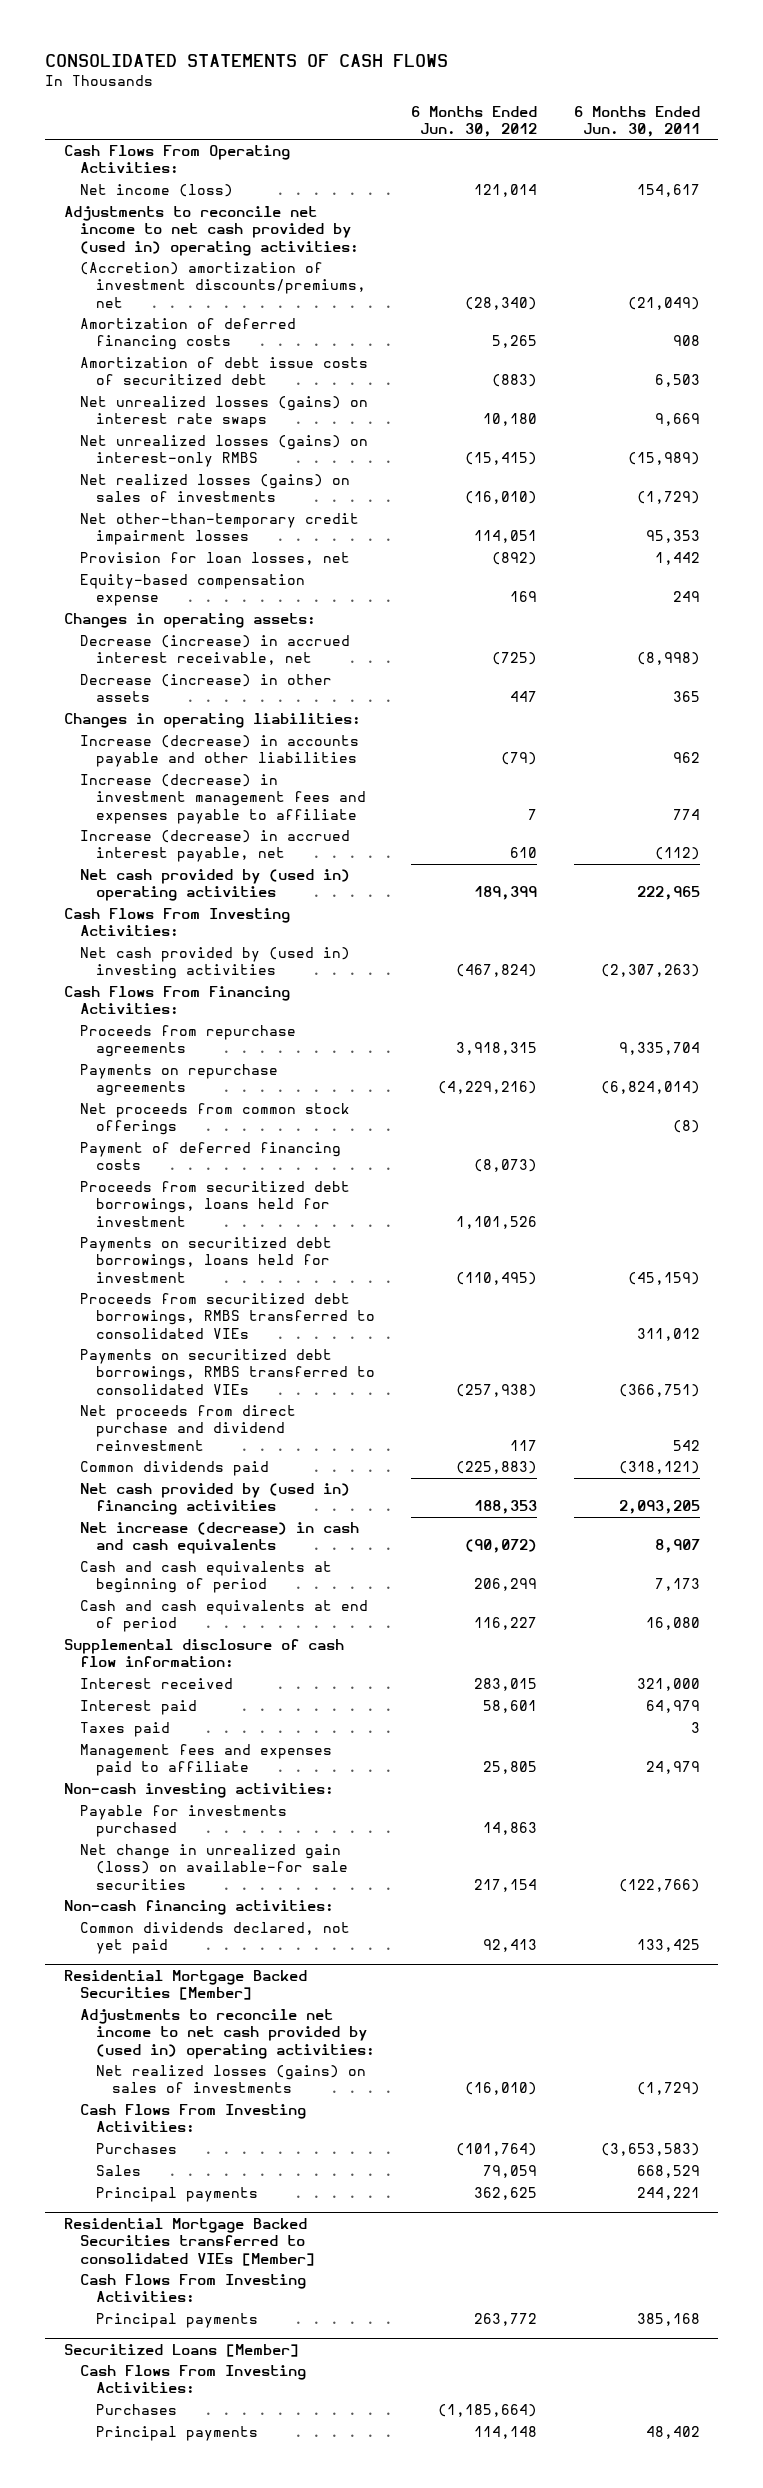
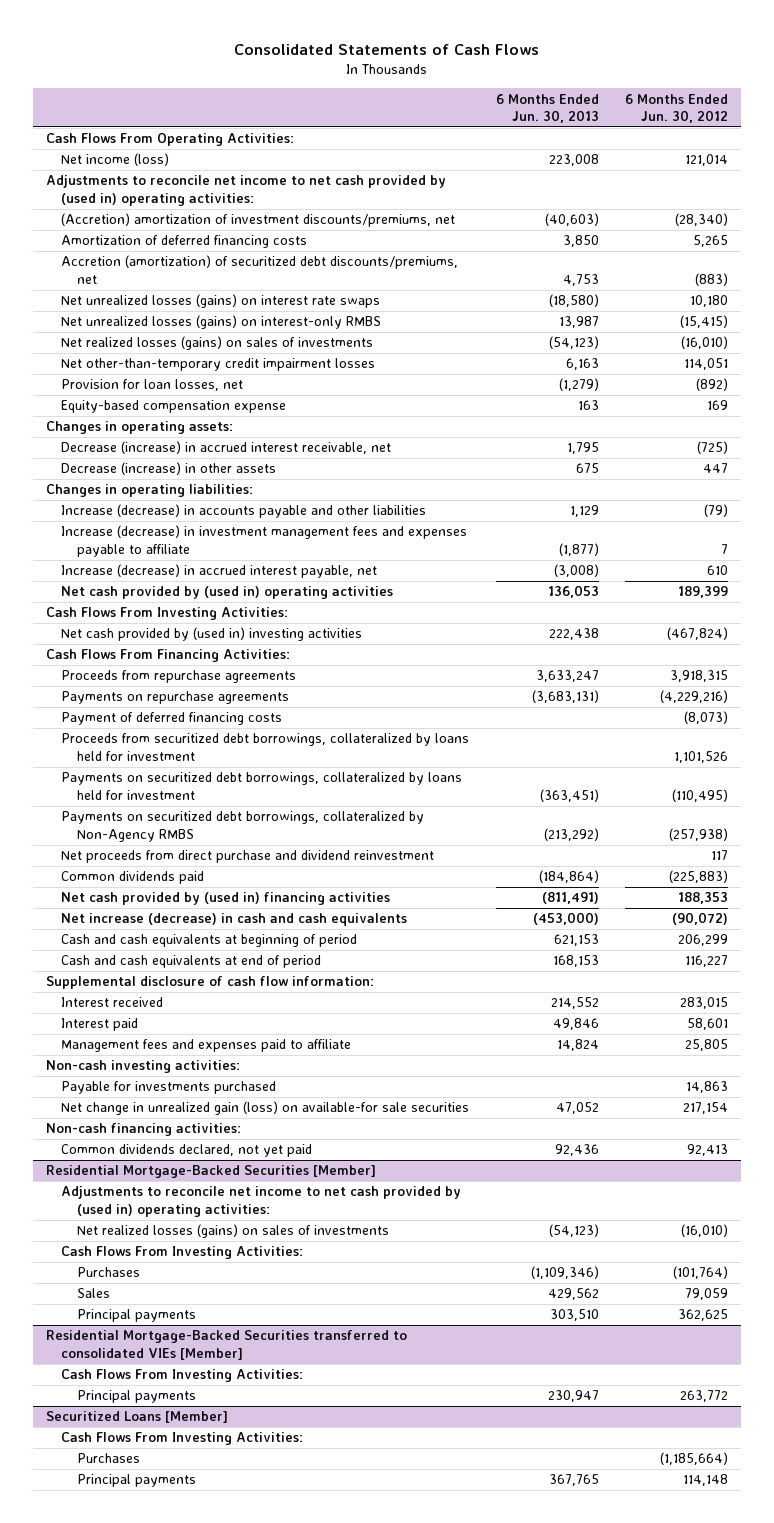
- CONSOLIDATED STATEMENTS OF CASH FLOWS
+ Consolidated Statements of Cash Flows
- | 6 Months Ended Jun. 30, 2012 | 6 Months Ended Jun. 30, 2011
+ | 6 Months Ended Jun. 30, 2013 | 6 Months Ended Jun. 30, 2012
- Amortization of debt issue costs of securitized debt | (883) | 6,503
+ Accretion (amortization) of securitized debt discounts/premiums, net | 4,753 | (883)
- Net proceeds from common stock offerings | | (8)
- Proceeds from securitized debt borrowings, loans held for investment | 1,101,526 |
- Payments on securitized debt borrowings, loans held for investment | (110,495) | (45,159)
- Proceeds from securitized debt borrowings, RMBS transferred to consolidated VIEs | | 311,012
- Payments on securitized debt borrowings, RMBS transferred to consolidated VIEs | (257,938) | (366,751)
+ Proceeds from securitized debt borrowings, collateralized by loans held for investment | | 1,101,526
+ Payments on securitized debt borrowings, collateralized by loans held for investment | (363,451) | (110,495)
+ Payments on securitized debt borrowings, collateralized by Non-Agency RMBS | (213,292) | (257,938)
- Taxes paid | | 3
- Residential Mortgage Backed Securities [Member]
+ Residential Mortgage-Backed Securities [Member]
- Residential Mortgage Backed Securities transferred to consolidated VIEs [Member]
+ Residential Mortgage-Backed Securities transferred to consolidated VIEs [Member]

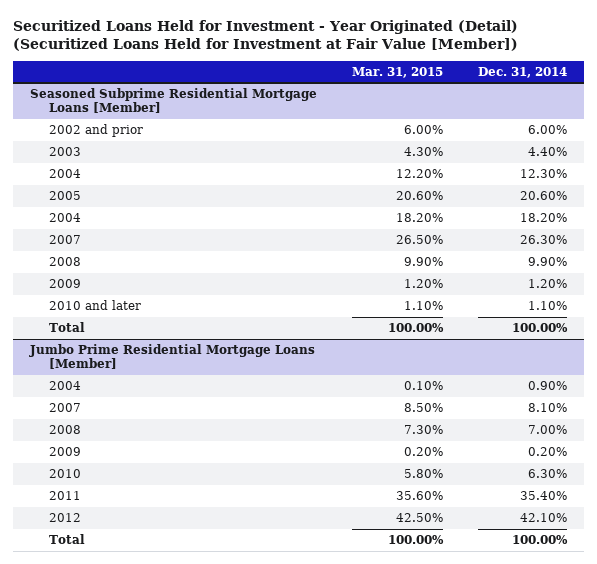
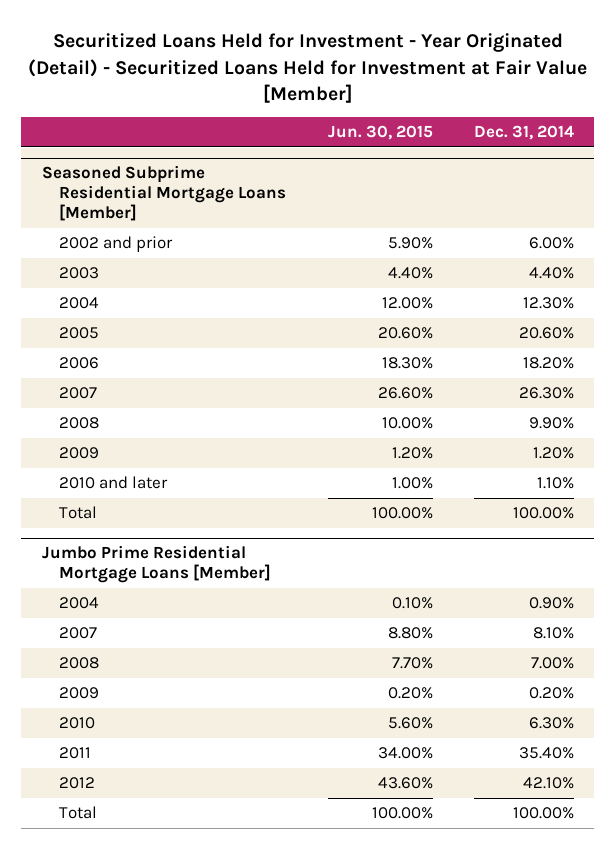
- Securitized Loans Held for Investment - Year Originated (Detail) (Securitized Loans Held for Investment at Fair Value [Member])
+ Securitized Loans Held for Investment - Year Originated (Detail) - Securitized Loans Held for Investment at Fair Value [Member]
- | Mar. 31, 2015 | Dec. 31, 2014
+ | Jun. 30, 2015 | Dec. 31, 2014
@ Seasoned Subprime Residential Mortgage Loans [Member]
- 2004 | 18.20% | 18.20%
+ 2006 | 18.30% | 18.20%

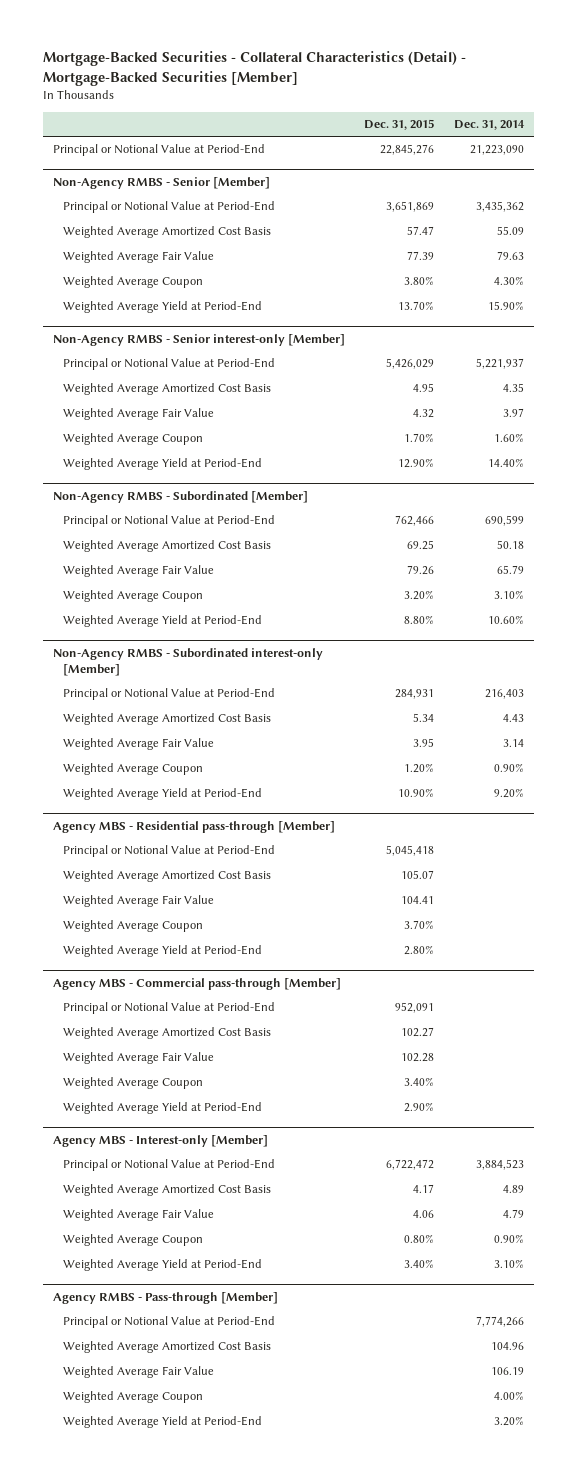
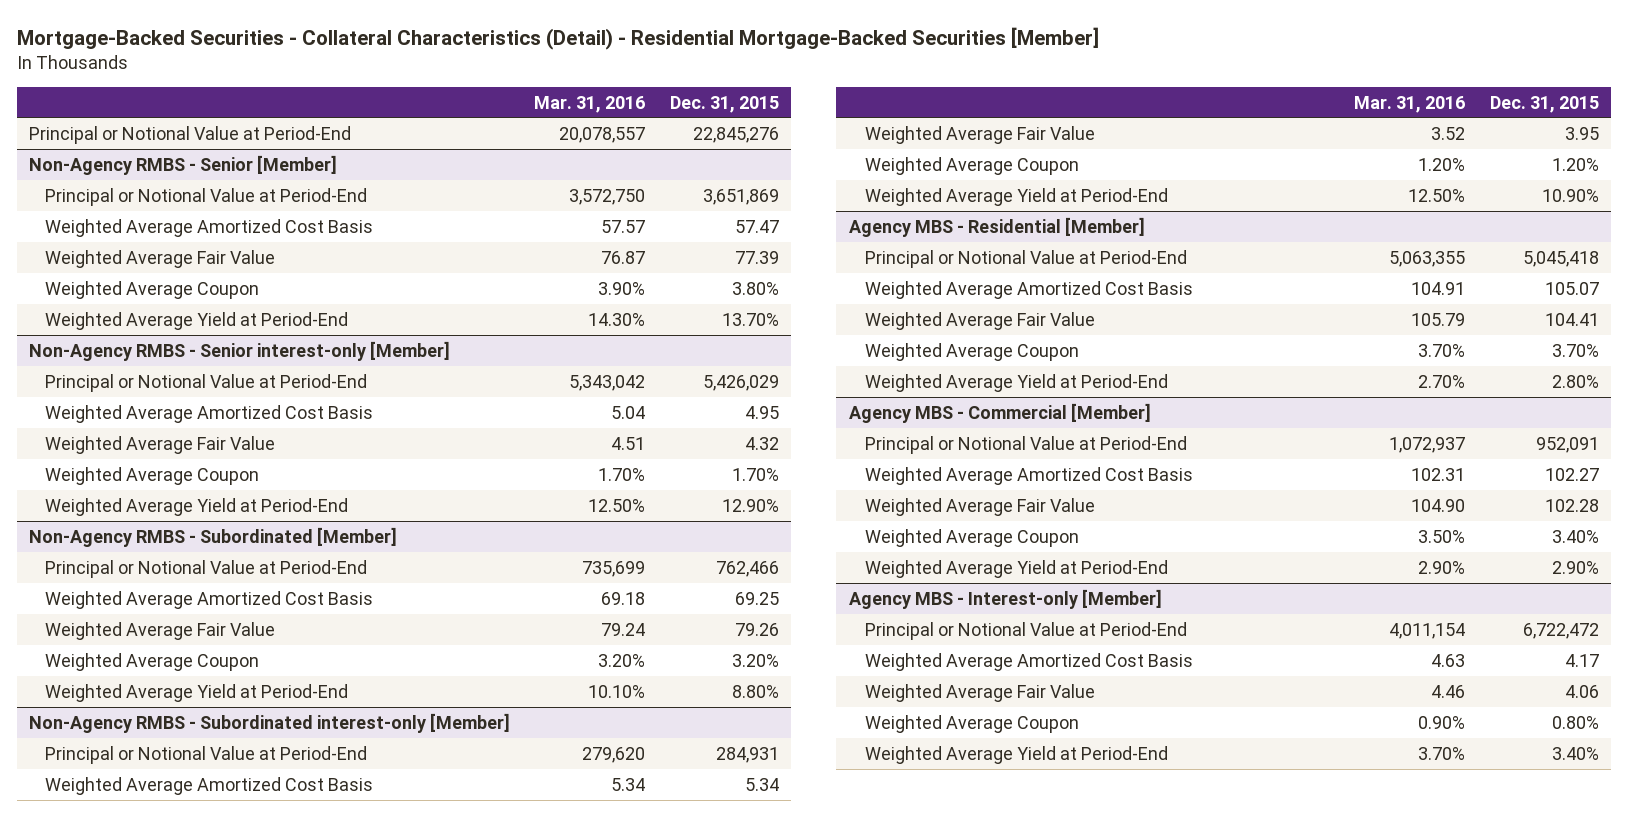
- Mortgage-Backed Securities - Collateral Characteristics (Detail) - Mortgage-Backed Securities [Member]
+ Mortgage-Backed Securities - Collateral Characteristics (Detail) - Residential Mortgage-Backed Securities [Member]
- | Dec. 31, 2015 | Dec. 31, 2014
+ | Mar. 31, 2016 | Dec. 31, 2015
- Agency MBS - Residential pass-through [Member]
+ Agency MBS - Residential [Member]
- Agency MBS - Commercial pass-through [Member]
+ Agency MBS - Commercial [Member]
- Agency RMBS - Pass-through [Member]
- Principal or Notional Value at Period-End | | 7,774,266
- Weighted Average Amortized Cost Basis | | 104.96
- Weighted Average Fair Value | | 106.19
- Weighted Average Coupon | | 4.00%
- Weighted Average Yield at Period-End | | 3.20%

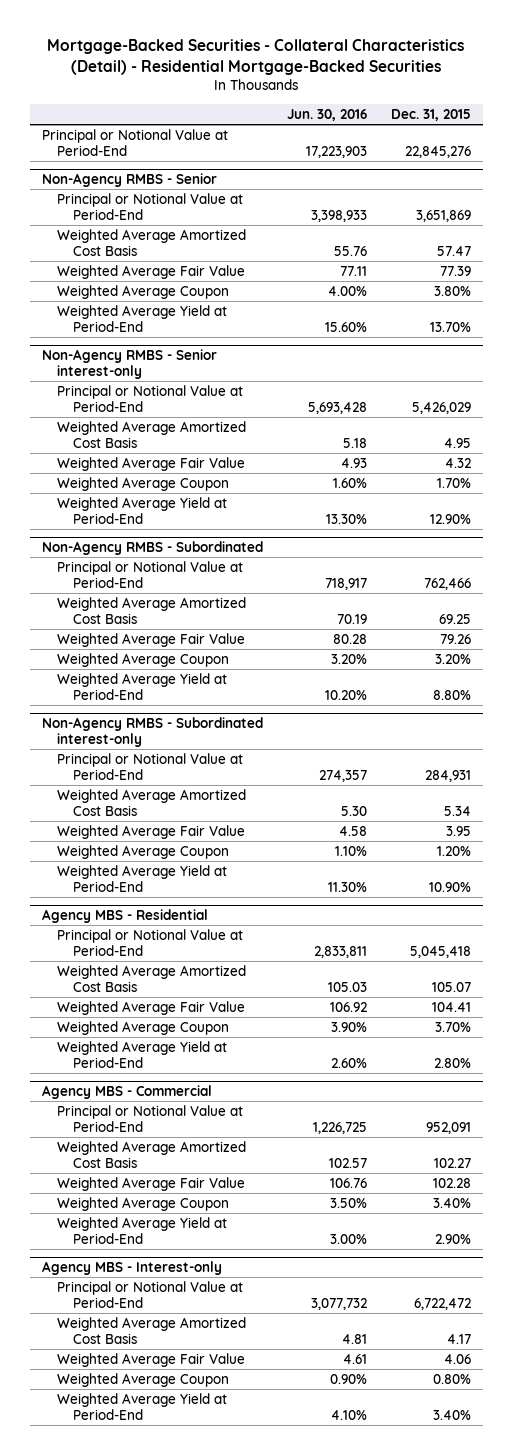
- Mortgage-Backed Securities - Collateral Characteristics (Detail) - Residential Mortgage-Backed Securities [Member]
+ Mortgage-Backed Securities - Collateral Characteristics (Detail) - Residential Mortgage-Backed Securities
- | Mar. 31, 2016 | Dec. 31, 2015
+ | Jun. 30, 2016 | Dec. 31, 2015
- Non-Agency RMBS - Senior [Member]
+ Non-Agency RMBS - Senior
- Non-Agency RMBS - Senior interest-only [Member]
+ Non-Agency RMBS - Senior interest-only
- Non-Agency RMBS - Subordinated [Member]
+ Non-Agency RMBS - Subordinated
- Non-Agency RMBS - Subordinated interest-only [Member]
+ Non-Agency RMBS - Subordinated interest-only
- Agency MBS - Residential [Member]
+ Agency MBS - Residential
- Agency MBS - Commercial [Member]
+ Agency MBS - Commercial
- Agency MBS - Interest-only [Member]
+ Agency MBS - Interest-only

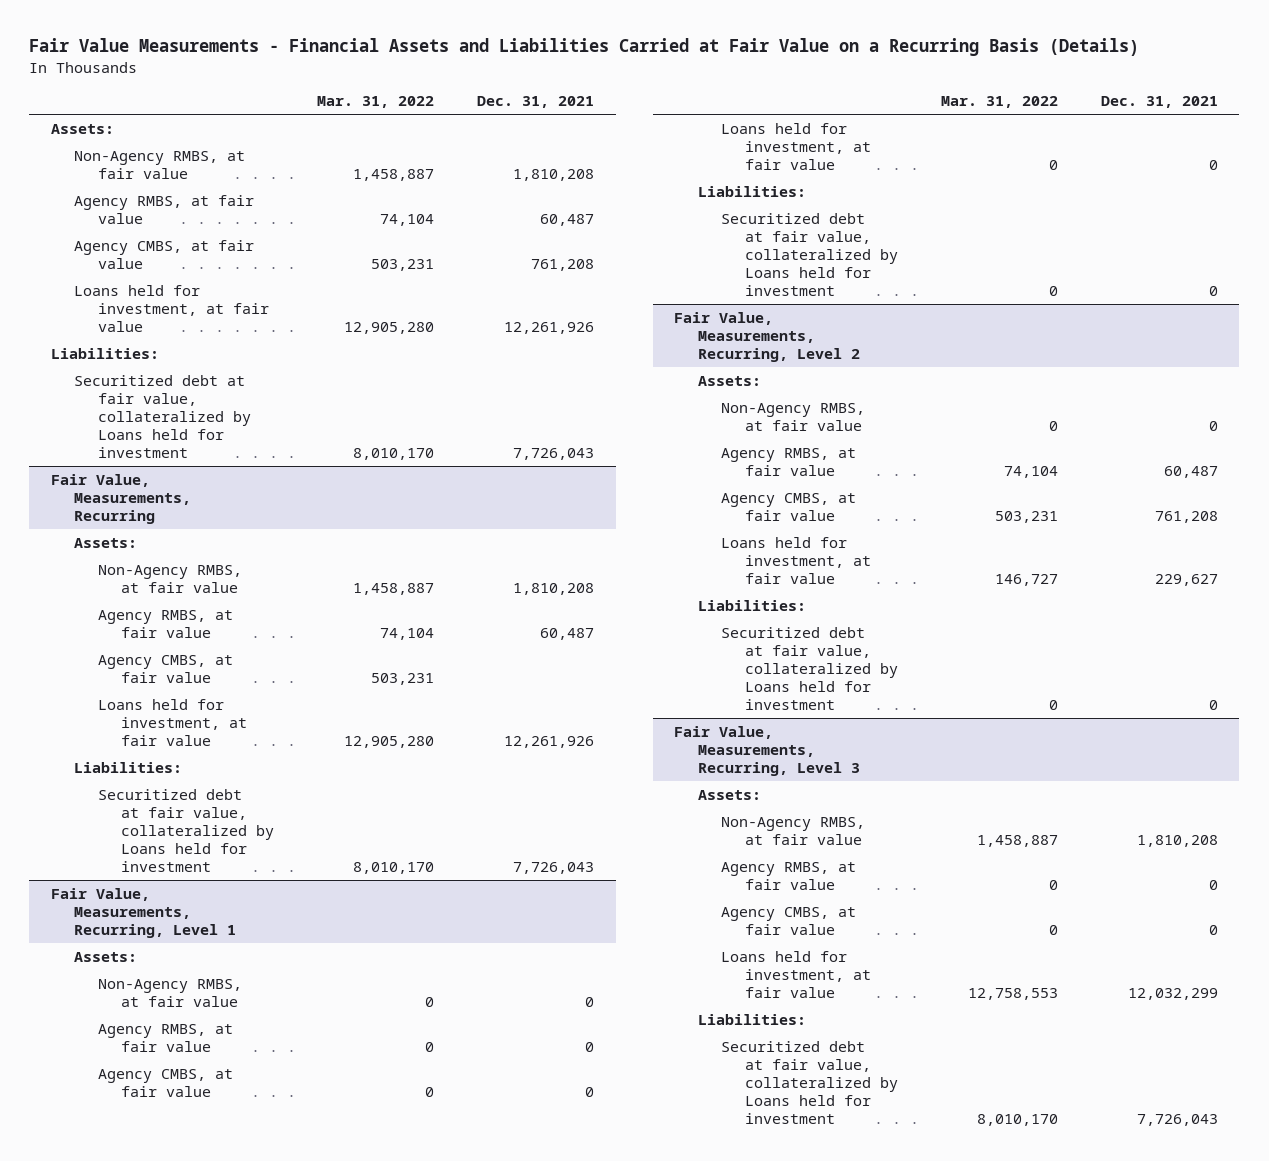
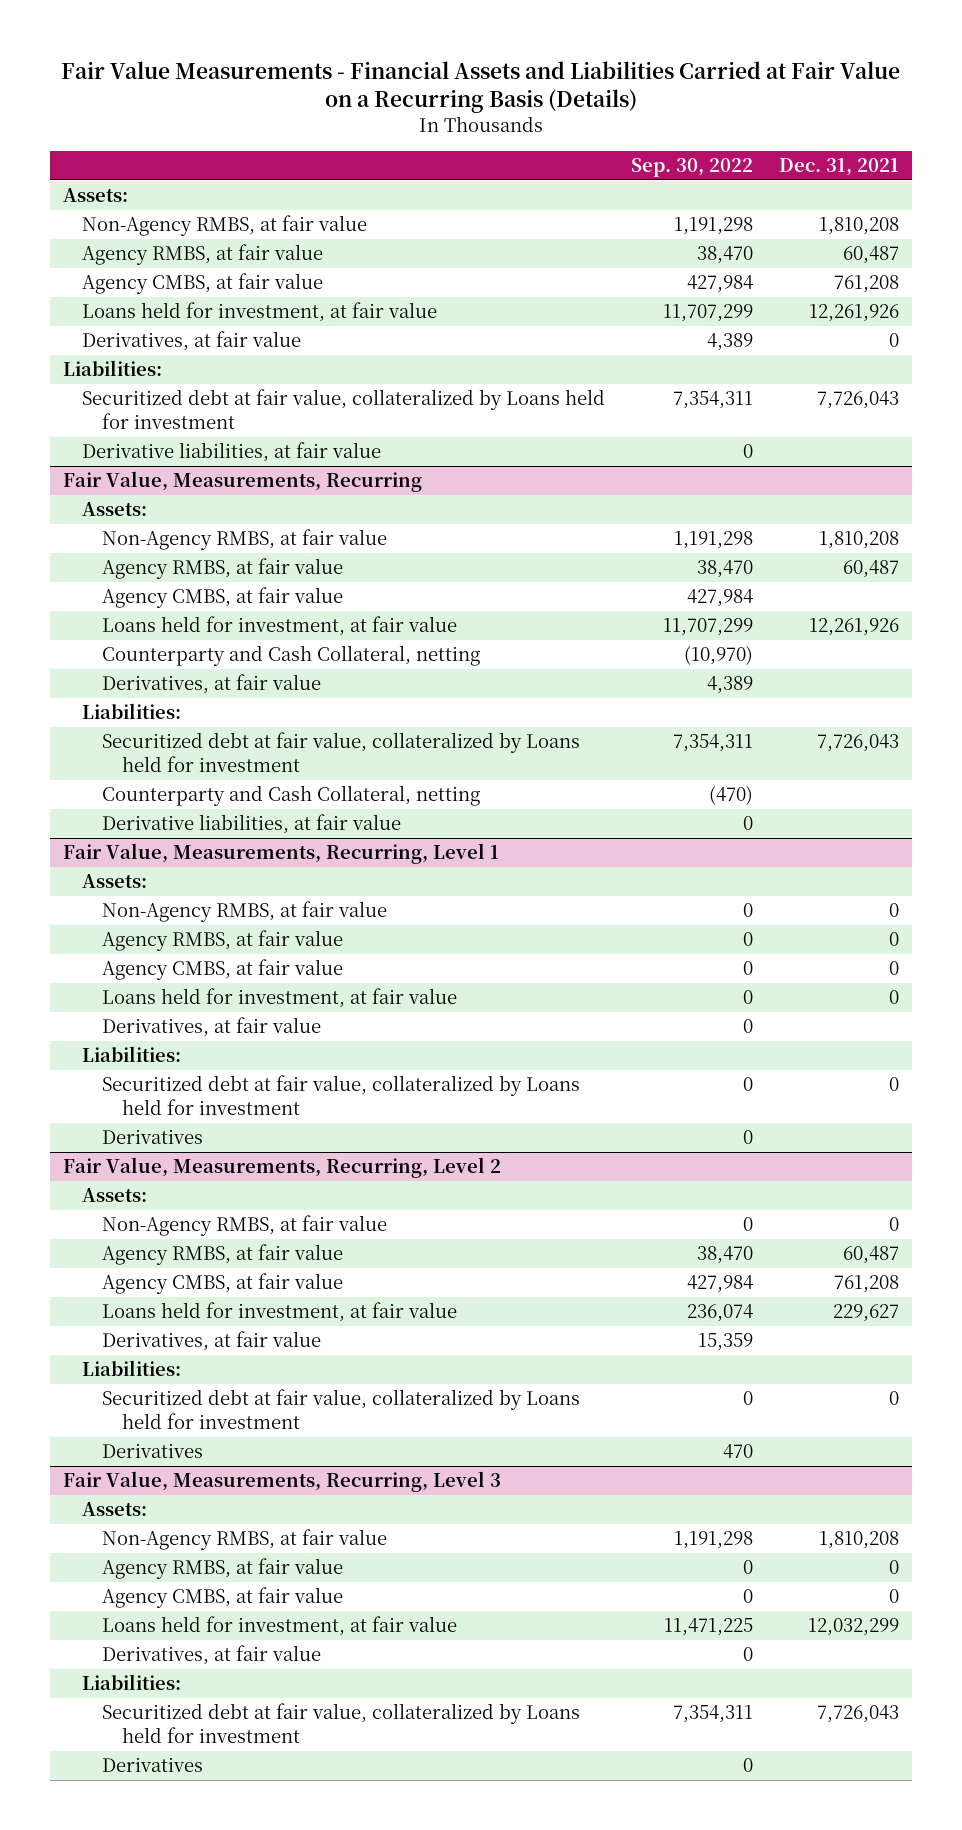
- | Mar. 31, 2022 | Dec. 31, 2021
+ | Sep. 30, 2022 | Dec. 31, 2021
+ Derivatives, at fair value | 4,389 | 0
+ Derivative liabilities, at fair value | 0 |
@ Fair Value, Measurements, Recurring
+ Counterparty and Cash Collateral, netting | (10,970) |
+ Derivatives, at fair value | 4,389 |
+ Counterparty and Cash Collateral, netting | (470) |
+ Derivative liabilities, at fair value | 0 |
@ Fair Value, Measurements, Recurring, Level 1
+ Derivatives, at fair value | 0 |
+ Derivatives | 0 |
@ Fair Value, Measurements, Recurring, Level 2
+ Derivatives, at fair value | 15,359 |
+ Derivatives | 470 |
@ Fair Value, Measurements, Recurring, Level 3
+ Derivatives, at fair value | 0 |
+ Derivatives | 0 |

